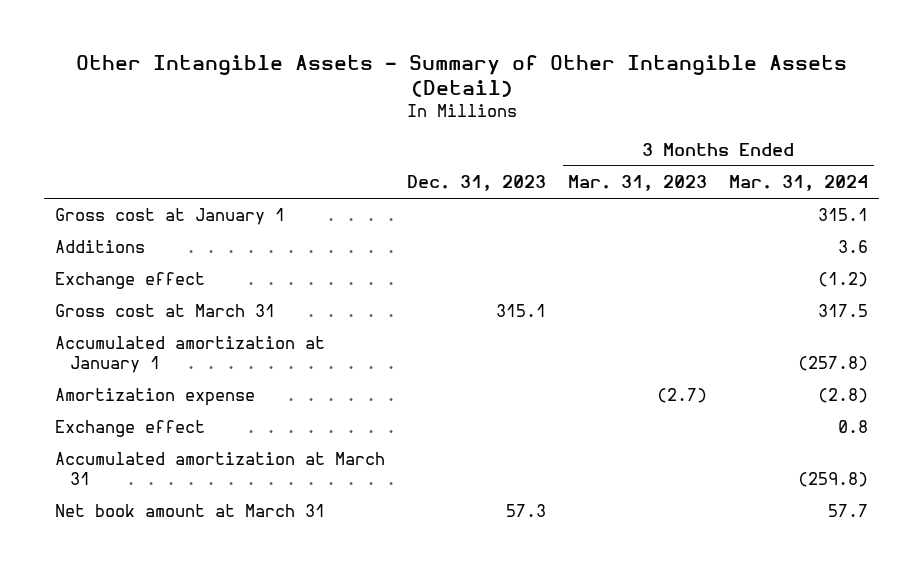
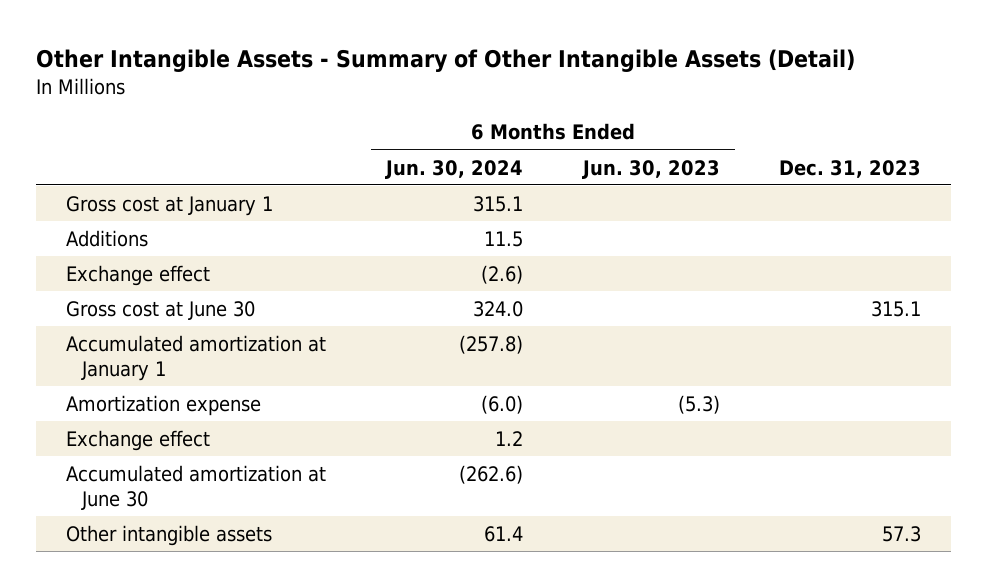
- | Dec. 31, 2023 | 3 Months Ended Mar. 31, 2023 | 3 Months Ended Mar. 31, 2024
+ | 6 Months Ended Jun. 30, 2024 | 6 Months Ended Jun. 30, 2023 | Dec. 31, 2023
- Gross cost at March 31 | 315.1 | | 317.5
+ Gross cost at June 30 | 324.0 | | 315.1
- Accumulated amortization at March 31 | | | (259.8)
- Net book amount at March 31 | 57.3 | | 57.7
+ Accumulated amortization at June 30 | (262.6) | |
+ Other intangible assets | 61.4 | | 57.3

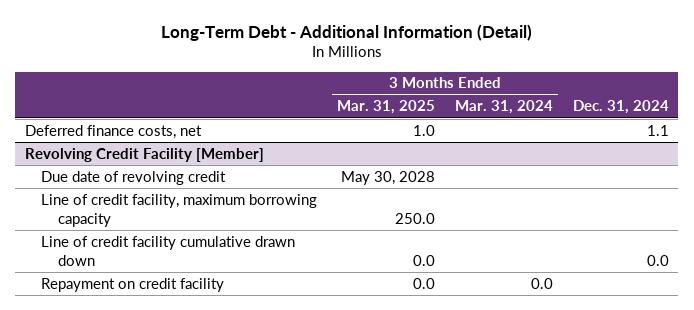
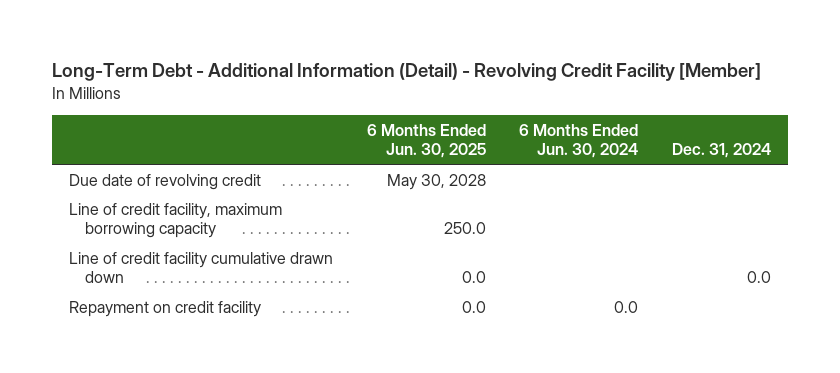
- Long-Term Debt - Additional Information (Detail)
+ Long-Term Debt - Additional Information (Detail) - Revolving Credit Facility [Member]
- | 3 Months Ended Mar. 31, 2025 | 3 Months Ended Mar. 31, 2024 | Dec. 31, 2024
+ | 6 Months Ended Jun. 30, 2025 | 6 Months Ended Jun. 30, 2024 | Dec. 31, 2024
- Deferred finance costs, net | 1.0 | | 1.1
- Revolving Credit Facility [Member]
- Due date of revolving credit | May 30, 2028 | |
- Line of credit facility, maximum borrowing capacity | 250.0 | |
- Line of credit facility cumulative drawn down | 0.0 | | 0.0
- Repayment on credit facility | 0.0 | 0.0 |
+ Due date of revolving credit | May 30, 2028 | |
+ Line of credit facility, maximum borrowing capacity | 250.0 | |
+ Line of credit facility cumulative drawn down | 0.0 | | 0.0
+ Repayment on credit facility | 0.0 | 0.0 |

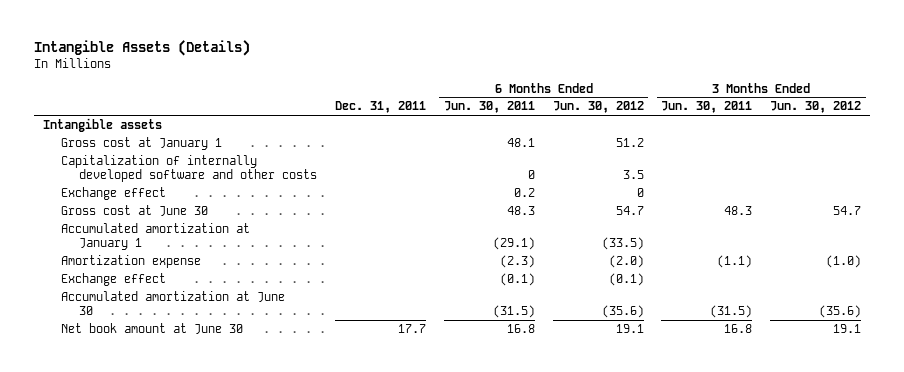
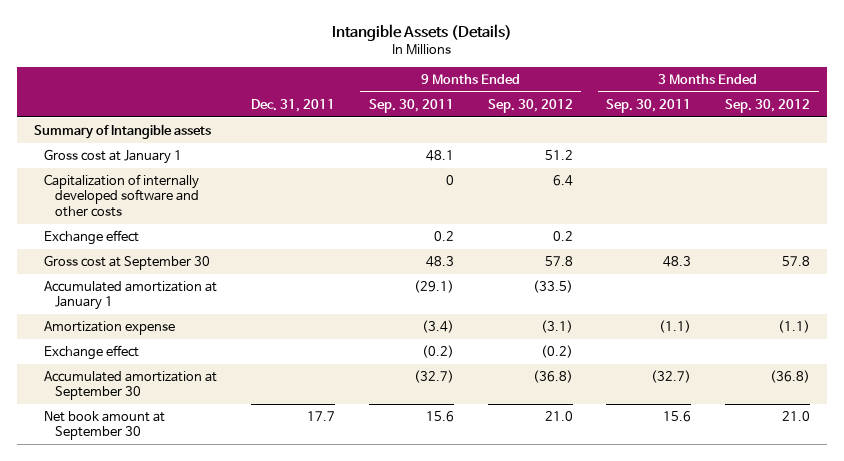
- | Dec. 31, 2011 | 6 Months Ended Jun. 30, 2011 | 6 Months Ended Jun. 30, 2012 | 3 Months Ended Jun. 30, 2011 | 3 Months Ended Jun. 30, 2012
+ | Dec. 31, 2011 | 9 Months Ended Sep. 30, 2011 | 9 Months Ended Sep. 30, 2012 | 3 Months Ended Sep. 30, 2011 | 3 Months Ended Sep. 30, 2012
- Intangible assets
+ Summary of Intangible assets
- Gross cost at June 30 | | 48.3 | 54.7 | 48.3 | 54.7
+ Gross cost at September 30 | | 48.3 | 57.8 | 48.3 | 57.8
- Accumulated amortization at June 30 | | (31.5) | (35.6) | (31.5) | (35.6)
- Net book amount at June 30 | 17.7 | 16.8 | 19.1 | 16.8 | 19.1
+ Accumulated amortization at September 30 | | (32.7) | (36.8) | (32.7) | (36.8)
+ Net book amount at September 30 | 17.7 | 15.6 | 21.0 | 15.6 | 21.0

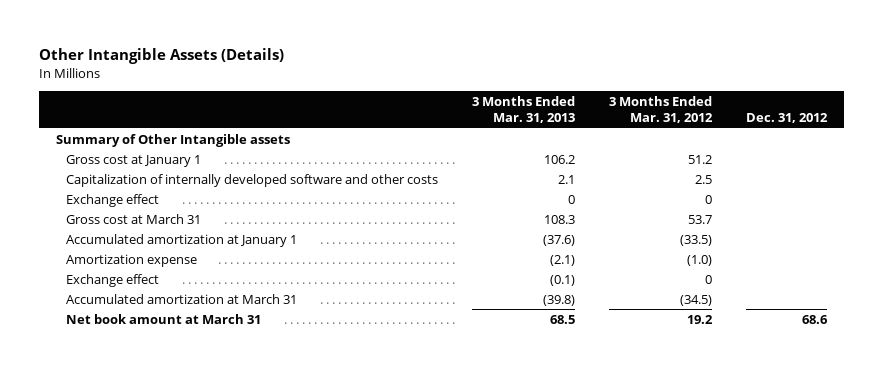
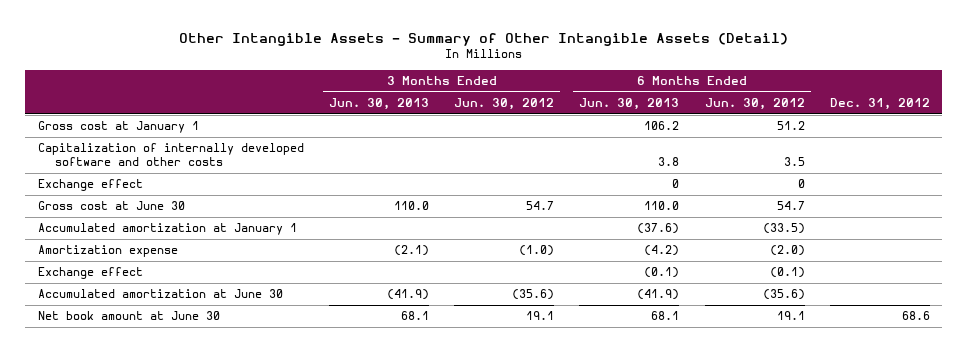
- Other Intangible Assets (Details)
+ Other Intangible Assets - Summary of Other Intangible Assets (Detail)
- | 3 Months Ended Mar. 31, 2013 | 3 Months Ended Mar. 31, 2012 | Dec. 31, 2012
+ | 3 Months Ended Jun. 30, 2013 | 3 Months Ended Jun. 30, 2012 | 6 Months Ended Jun. 30, 2013 | 6 Months Ended Jun. 30, 2012 | Dec. 31, 2012
- Summary of Other Intangible assets
- Gross cost at March 31 | 108.3 | 53.7 |
+ Gross cost at June 30 | 110.0 | 54.7 | 110.0 | 54.7 |
- Accumulated amortization at March 31 | (39.8) | (34.5) |
- Net book amount at March 31 | 68.5 | 19.2 | 68.6
+ Accumulated amortization at June 30 | (41.9) | (35.6) | (41.9) | (35.6) |
+ Net book amount at June 30 | 68.1 | 19.1 | 68.1 | 19.1 | 68.6

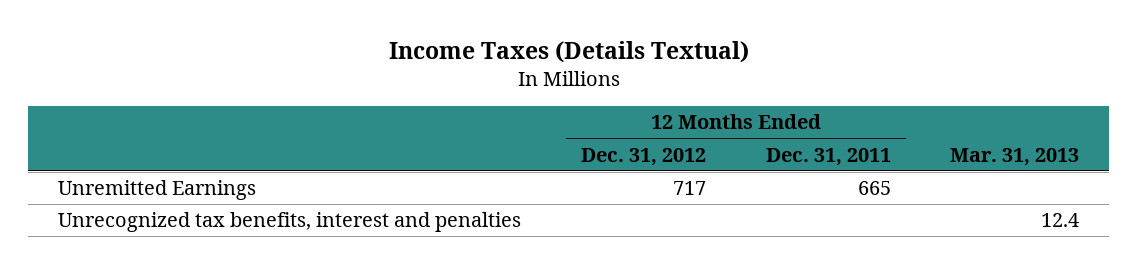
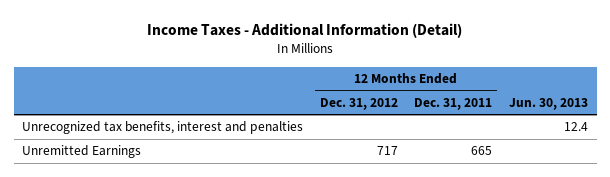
- Income Taxes (Details Textual)
+ Income Taxes - Additional Information (Detail)
- | 12 Months Ended Dec. 31, 2012 | 12 Months Ended Dec. 31, 2011 | Mar. 31, 2013
+ | 12 Months Ended Dec. 31, 2012 | 12 Months Ended Dec. 31, 2011 | Jun. 30, 2013
moved down: Unremitted Earnings | 717 | 665 |

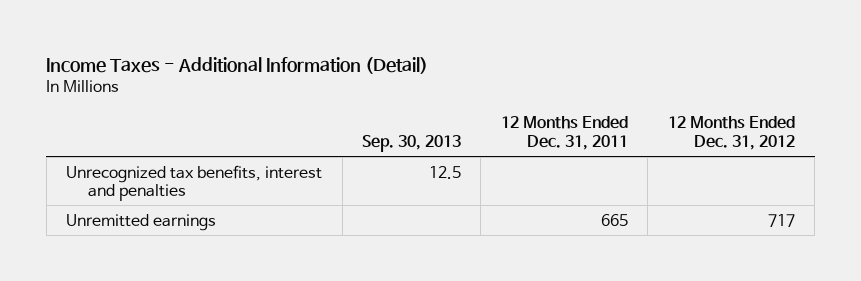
- | 12 Months Ended Dec. 31, 2012 | 12 Months Ended Dec. 31, 2011 | Jun. 30, 2013
+ | Sep. 30, 2013 | 12 Months Ended Dec. 31, 2011 | 12 Months Ended Dec. 31, 2012
- Unremitted Earnings | 717 | 665 |
+ Unremitted earnings | | 665 | 717

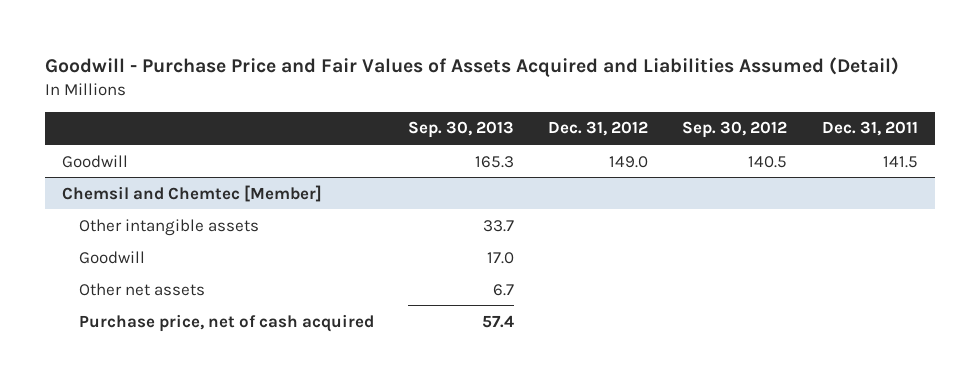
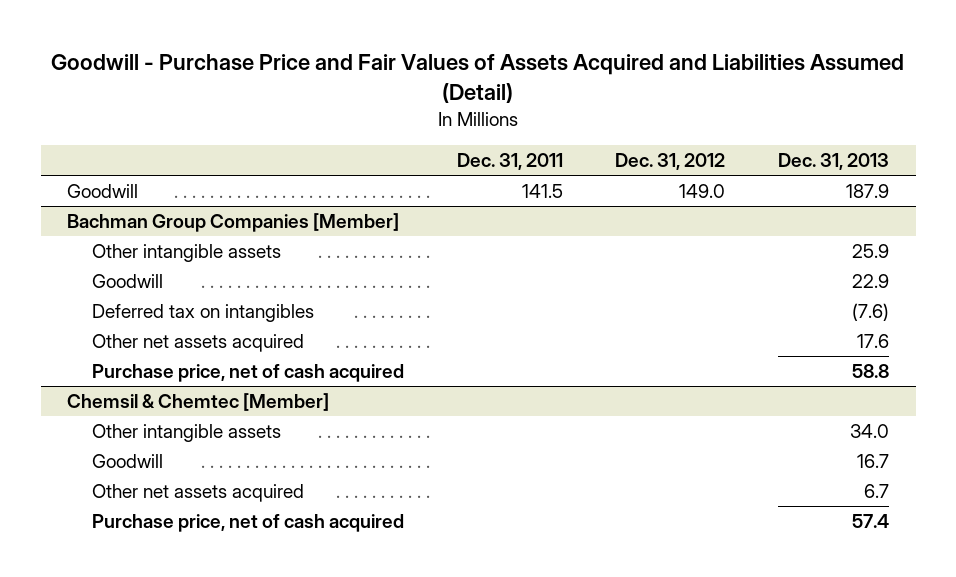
- | Sep. 30, 2013 | Dec. 31, 2012 | Sep. 30, 2012 | Dec. 31, 2011
+ | Dec. 31, 2011 | Dec. 31, 2012 | Dec. 31, 2013
- Chemsil and Chemtec [Member]
+ Bachman Group Companies [Member]
+ Other intangible assets | | | 25.9
+ Goodwill | | | 22.9
+ Deferred tax on intangibles | | | (7.6)
+ Other net assets acquired | | | 17.6
+ Purchase price, net of cash acquired | | | 58.8
+ Chemsil & Chemtec [Member]
- Other net assets | 6.7 | | |
+ Other net assets acquired | | | 6.7

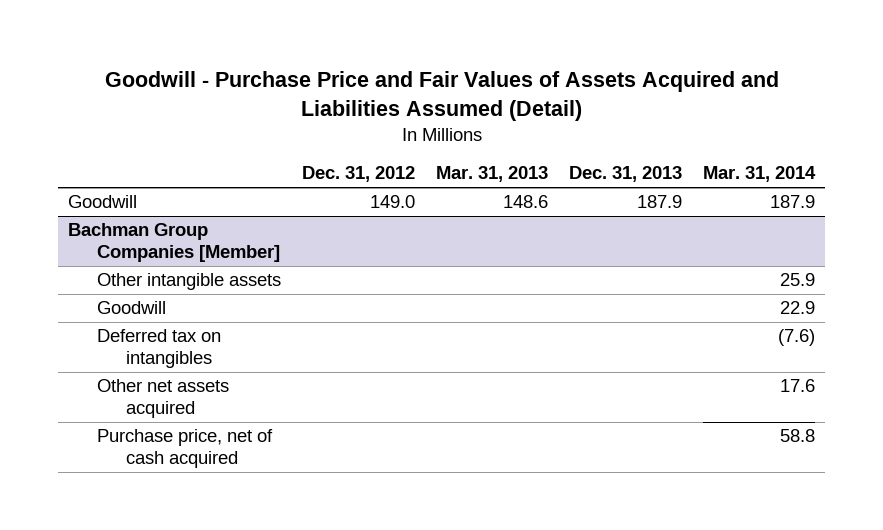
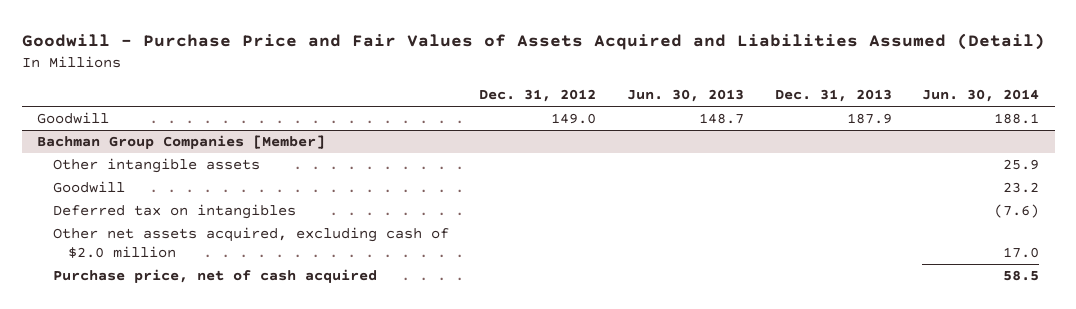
- | Dec. 31, 2012 | Mar. 31, 2013 | Dec. 31, 2013 | Mar. 31, 2014
+ | Dec. 31, 2012 | Jun. 30, 2013 | Dec. 31, 2013 | Jun. 30, 2014
@ Bachman Group Companies [Member]
- Other net assets acquired | | | | 17.6
+ Other net assets acquired, excluding cash of $2.0 million | | | | 17.0

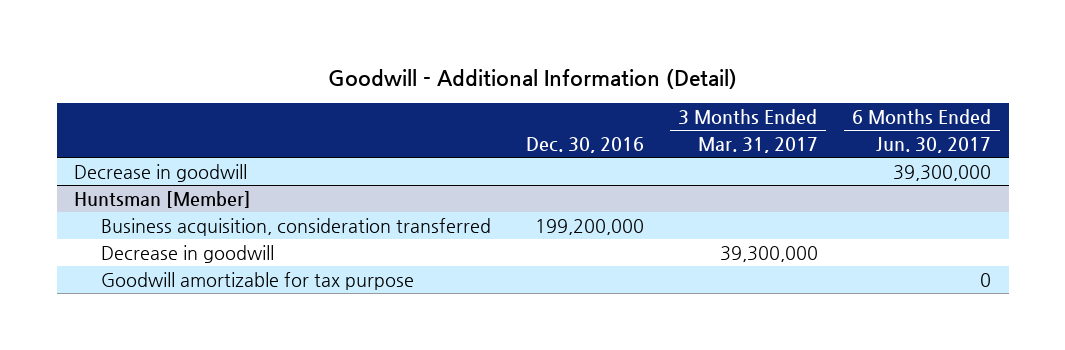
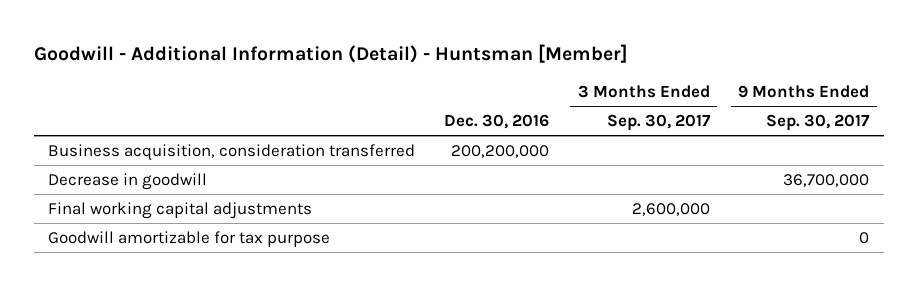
- Goodwill - Additional Information (Detail)
+ Goodwill - Additional Information (Detail) - Huntsman [Member]
- | Dec. 30, 2016 | 3 Months Ended Mar. 31, 2017 | 6 Months Ended Jun. 30, 2017
+ | Dec. 30, 2016 | 3 Months Ended Sep. 30, 2017 | 9 Months Ended Sep. 30, 2017
+ Business acquisition, consideration transferred | 200,200,000 | |
- Huntsman [Member]
- Business acquisition, consideration transferred | 199,200,000 | |
- Decrease in goodwill | | 39,300,000 |
- Goodwill amortizable for tax purpose | | | 0
+ Final working capital adjustments | | 2,600,000 |
+ Goodwill amortizable for tax purpose | | | 0

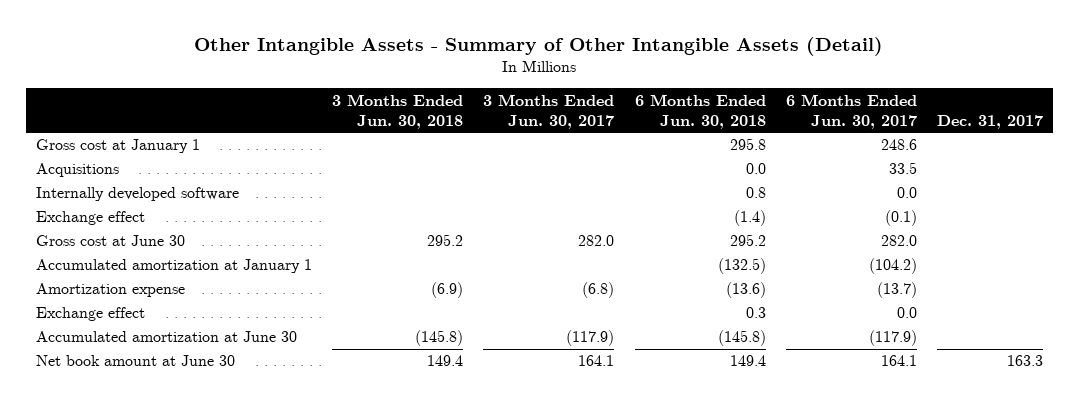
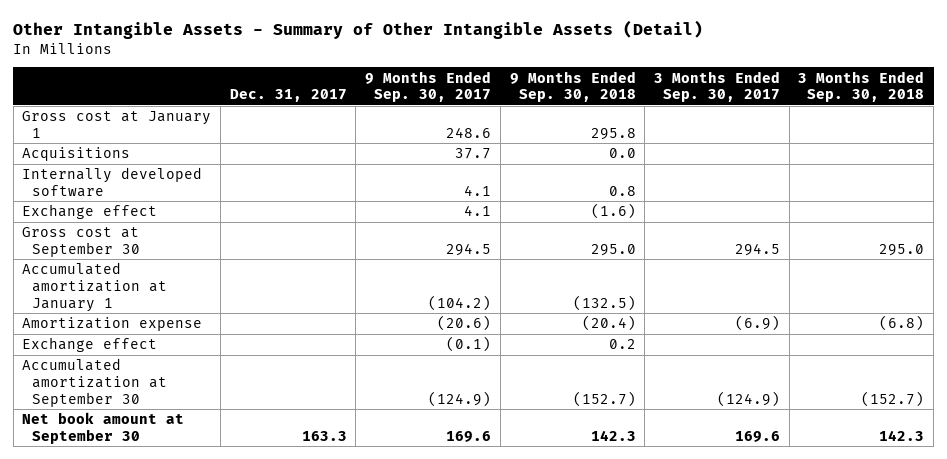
- | 3 Months Ended Jun. 30, 2018 | 3 Months Ended Jun. 30, 2017 | 6 Months Ended Jun. 30, 2018 | 6 Months Ended Jun. 30, 2017 | Dec. 31, 2017
+ | Dec. 31, 2017 | 9 Months Ended Sep. 30, 2017 | 9 Months Ended Sep. 30, 2018 | 3 Months Ended Sep. 30, 2017 | 3 Months Ended Sep. 30, 2018
- Gross cost at June 30 | 295.2 | 282.0 | 295.2 | 282.0 |
+ Gross cost at September 30 | | 294.5 | 295.0 | 294.5 | 295.0
- Accumulated amortization at June 30 | (145.8) | (117.9) | (145.8) | (117.9) |
- Net book amount at June 30 | 149.4 | 164.1 | 149.4 | 164.1 | 163.3
+ Accumulated amortization at September 30 | | (124.9) | (152.7) | (124.9) | (152.7)
+ Net book amount at September 30 | 163.3 | 169.6 | 142.3 | 169.6 | 142.3

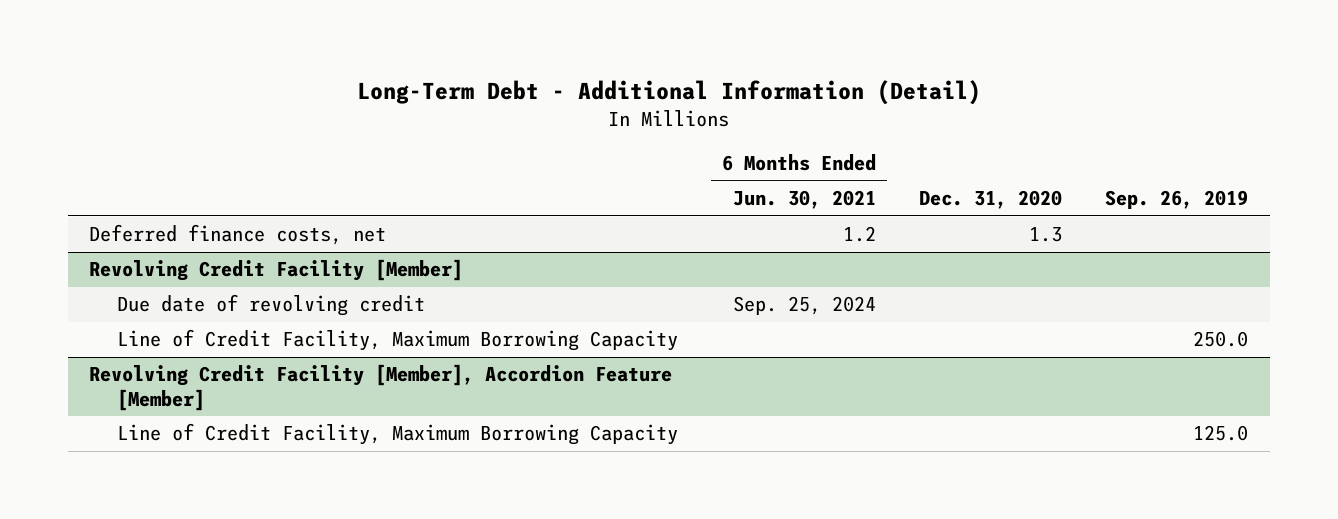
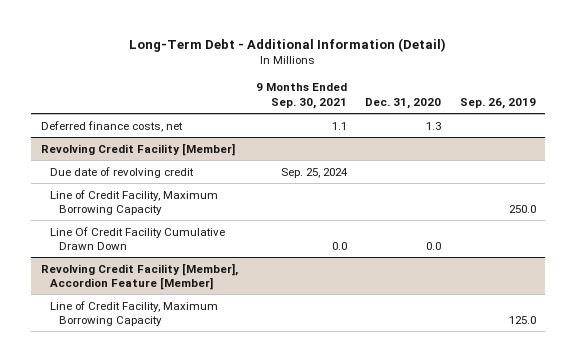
- | 6 Months Ended Jun. 30, 2021 | Dec. 31, 2020 | Sep. 26, 2019
+ | 9 Months Ended Sep. 30, 2021 | Dec. 31, 2020 | Sep. 26, 2019
@ Revolving Credit Facility [Member]
+ Line Of Credit Facility Cumulative Drawn Down | 0.0 | 0.0 |

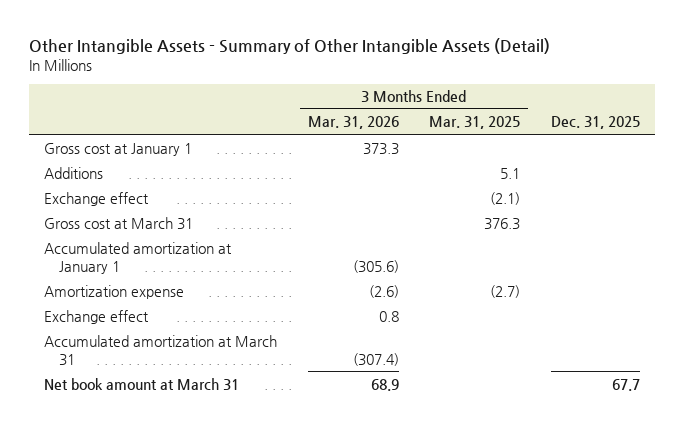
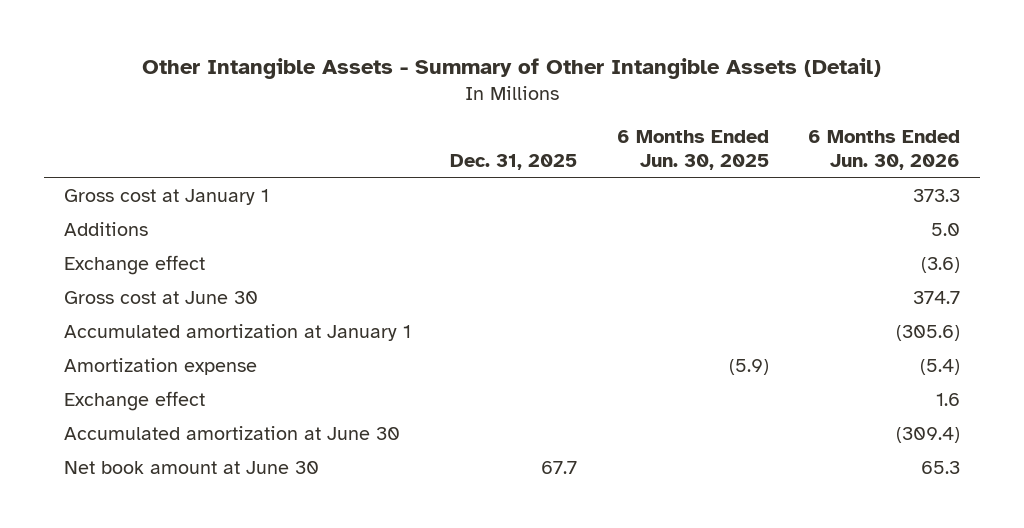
- | 3 Months Ended Mar. 31, 2026 | 3 Months Ended Mar. 31, 2025 | Dec. 31, 2025
+ | Dec. 31, 2025 | 6 Months Ended Jun. 30, 2025 | 6 Months Ended Jun. 30, 2026
- Gross cost at March 31 | | 376.3 |
+ Gross cost at June 30 | | | 374.7
- Accumulated amortization at March 31 | (307.4) | |
- Net book amount at March 31 | 68.9 | | 67.7
+ Accumulated amortization at June 30 | | | (309.4)
+ Net book amount at June 30 | 67.7 | | 65.3

